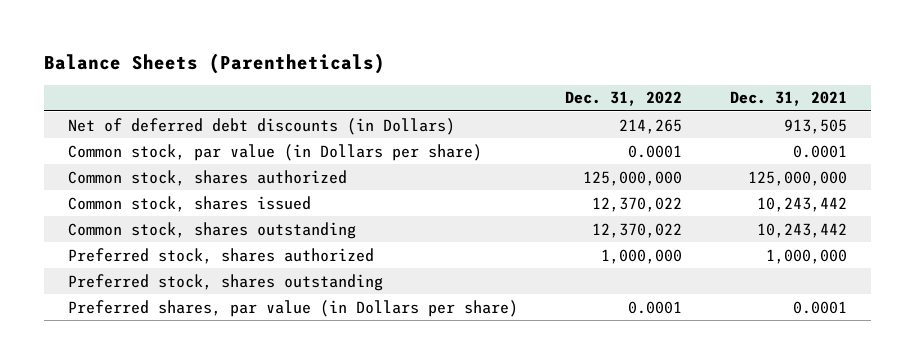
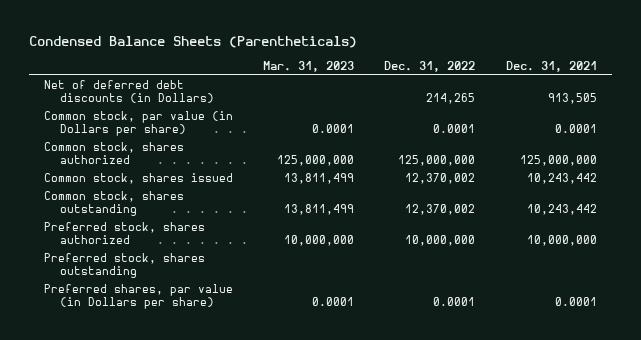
- Balance Sheets (Parentheticals)
+ Condensed Balance Sheets (Parentheticals)
- | Dec. 31, 2022 | Dec. 31, 2021
+ | Mar. 31, 2023 | Dec. 31, 2022 | Dec. 31, 2021
- Common stock, shares issued | 12,370,022 | 10,243,442
- Common stock, shares outstanding | 12,370,022 | 10,243,442
- Preferred stock, shares authorized | 1,000,000 | 1,000,000
+ Common stock, shares issued | 13,811,499 | 12,370,002 | 10,243,442
+ Common stock, shares outstanding | 13,811,499 | 12,370,002 | 10,243,442
+ Preferred stock, shares authorized | 10,000,000 | 10,000,000 | 10,000,000

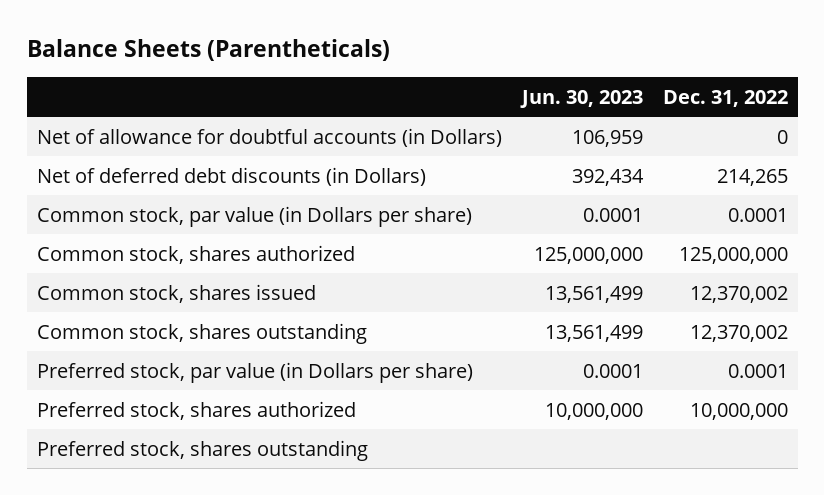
- Condensed Balance Sheets (Parentheticals)
+ Balance Sheets (Parentheticals)
- | Mar. 31, 2023 | Dec. 31, 2022 | Dec. 31, 2021
+ | Jun. 30, 2023 | Dec. 31, 2022
+ Net of allowance for doubtful accounts (in Dollars) | 106,959 | 0
+ Preferred stock, par value (in Dollars per share) | 0.0001 | 0.0001
- Preferred shares, par value (in Dollars per share) | 0.0001 | 0.0001 | 0.0001

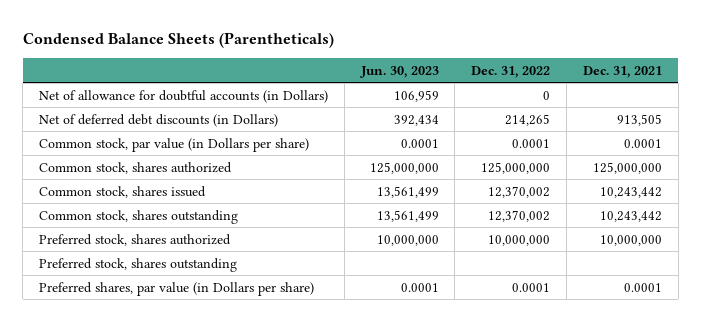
- Balance Sheets (Parentheticals)
+ Condensed Balance Sheets (Parentheticals)
- | Jun. 30, 2023 | Dec. 31, 2022
+ | Jun. 30, 2023 | Dec. 31, 2022 | Dec. 31, 2021
- Preferred stock, par value (in Dollars per share) | 0.0001 | 0.0001
+ Preferred shares, par value (in Dollars per share) | 0.0001 | 0.0001 | 0.0001

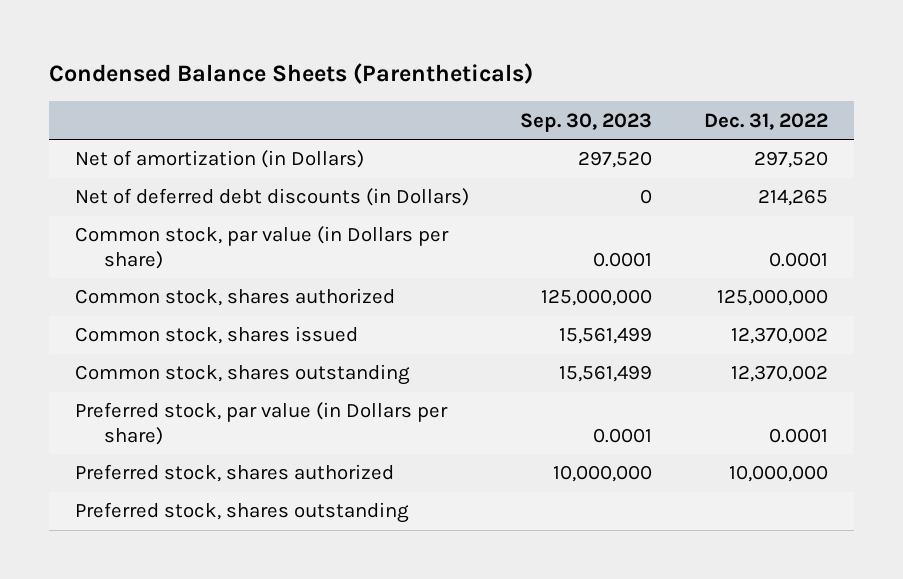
- | Jun. 30, 2023 | Dec. 31, 2022 | Dec. 31, 2021
+ | Sep. 30, 2023 | Dec. 31, 2022
- Net of allowance for doubtful accounts (in Dollars) | 106,959 | 0 |
+ Net of amortization (in Dollars) | 297,520 | 297,520
+ Preferred stock, par value (in Dollars per share) | 0.0001 | 0.0001
- Preferred shares, par value (in Dollars per share) | 0.0001 | 0.0001 | 0.0001

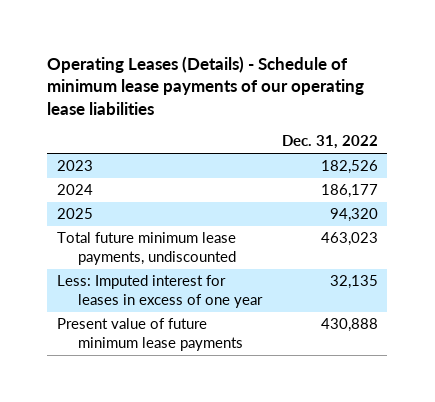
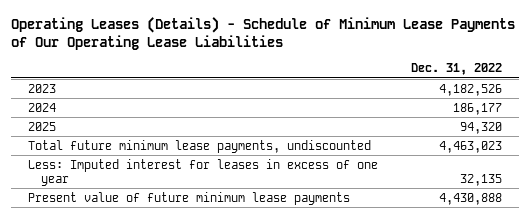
- Operating Leases (Details) - Schedule of minimum lease payments of our operating lease liabilities
+ Operating Leases (Details) - Schedule of Minimum Lease Payments of Our Operating Lease Liabilities
- 2023 | 182,526
+ 2023 | 4,182,526
- Total future minimum lease payments, undiscounted | 463,023
+ Total future minimum lease payments, undiscounted | 4,463,023
- Present value of future minimum lease payments | 430,888
+ Present value of future minimum lease payments | 4,430,888

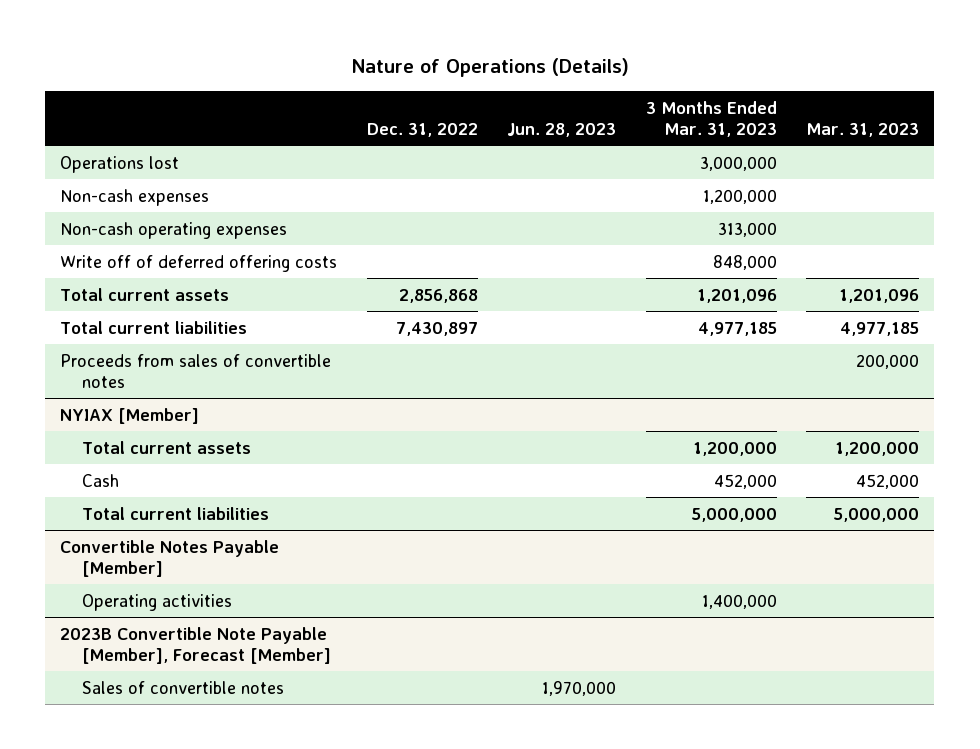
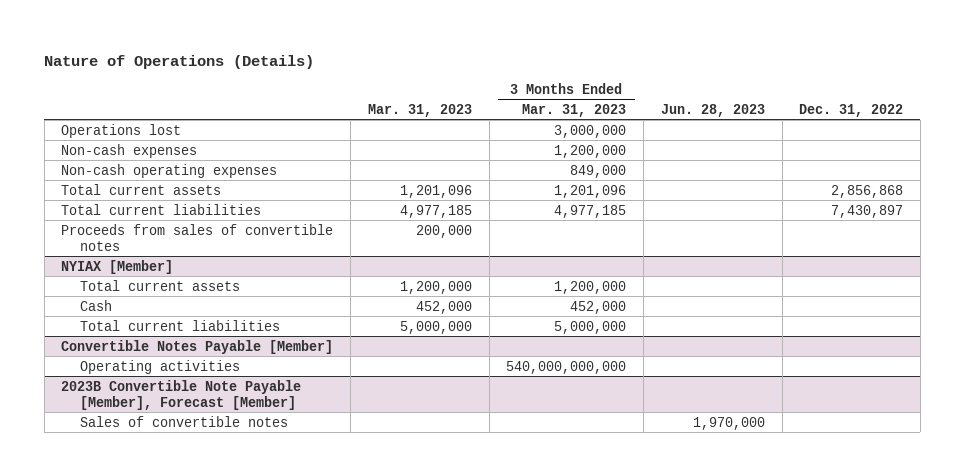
- | Dec. 31, 2022 | Jun. 28, 2023 | 3 Months Ended Mar. 31, 2023 | Mar. 31, 2023
+ | Mar. 31, 2023 | 3 Months Ended Mar. 31, 2023 | Jun. 28, 2023 | Dec. 31, 2022
- Non-cash operating expenses | | | 313,000 |
- Write off of deferred offering costs | | | 848,000 |
+ Non-cash operating expenses | | 849,000 | |
@ Convertible Notes Payable [Member]
- Operating activities | | | 1,400,000 |
+ Operating activities | | 540,000,000,000 | |

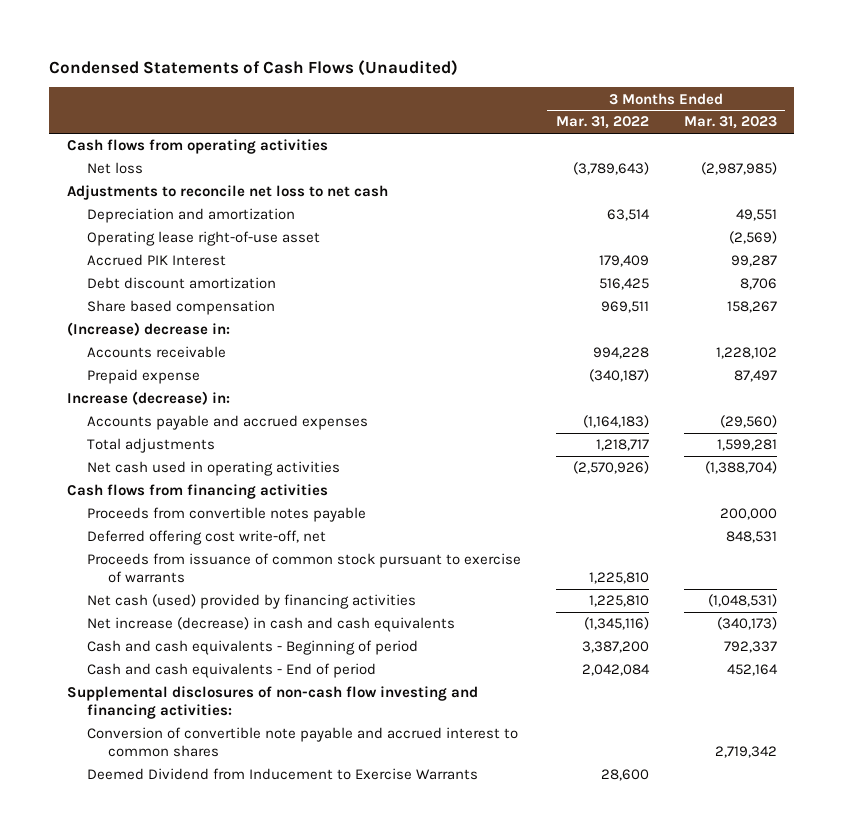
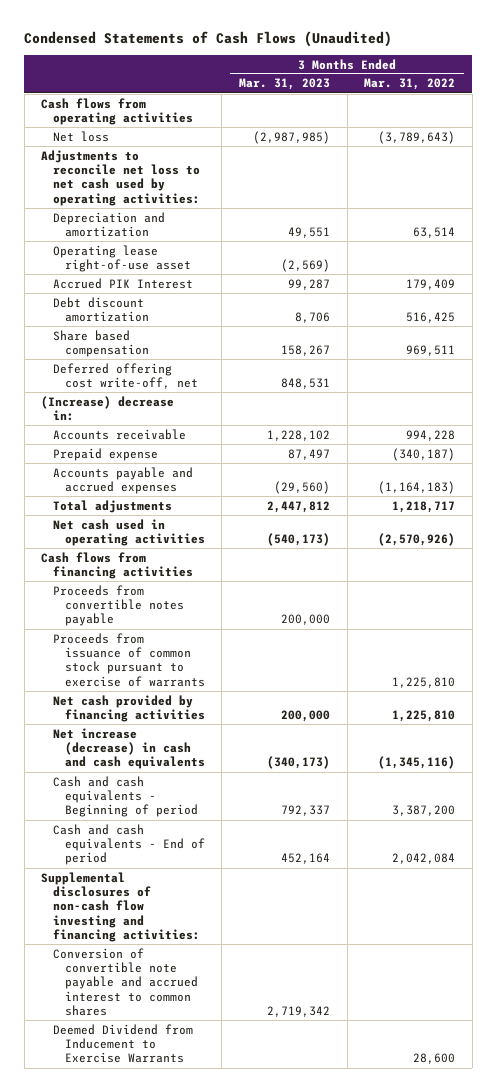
- | 3 Months Ended Mar. 31, 2022 | 3 Months Ended Mar. 31, 2023
+ | 3 Months Ended Mar. 31, 2023 | 3 Months Ended Mar. 31, 2022
- Adjustments to reconcile net loss to net cash
+ Adjustments to reconcile net loss to net cash used by operating activities:
moved up: Deferred offering cost write-off, net | 848,531 |
- Increase (decrease) in:
- Total adjustments | 1,218,717 | 1,599,281
- Net cash used in operating activities | (2,570,926) | (1,388,704)
+ Total adjustments | 2,447,812 | 1,218,717
+ Net cash used in operating activities | (540,173) | (2,570,926)
- Net cash (used) provided by financing activities | 1,225,810 | (1,048,531)
+ Net cash provided by financing activities | 200,000 | 1,225,810

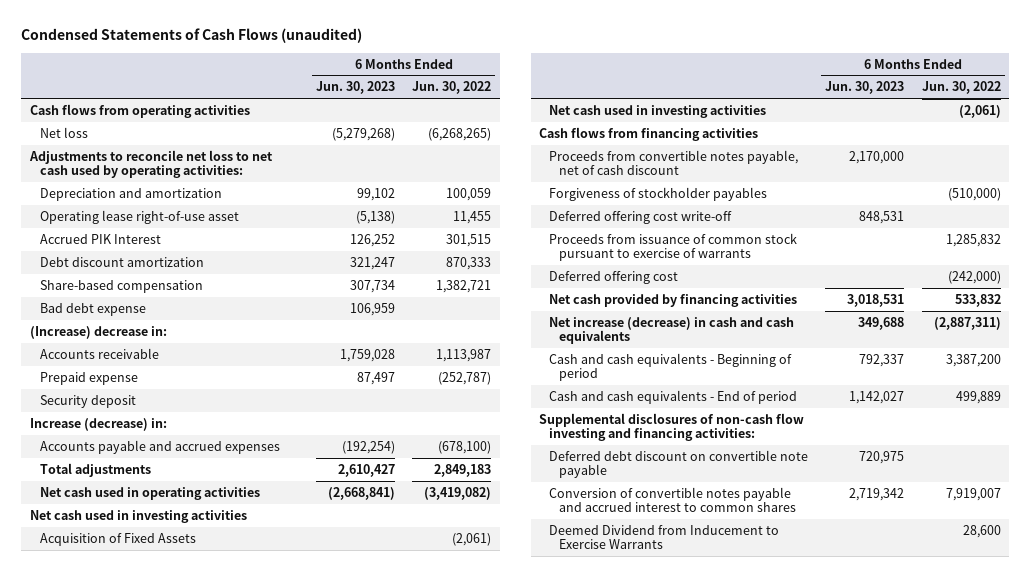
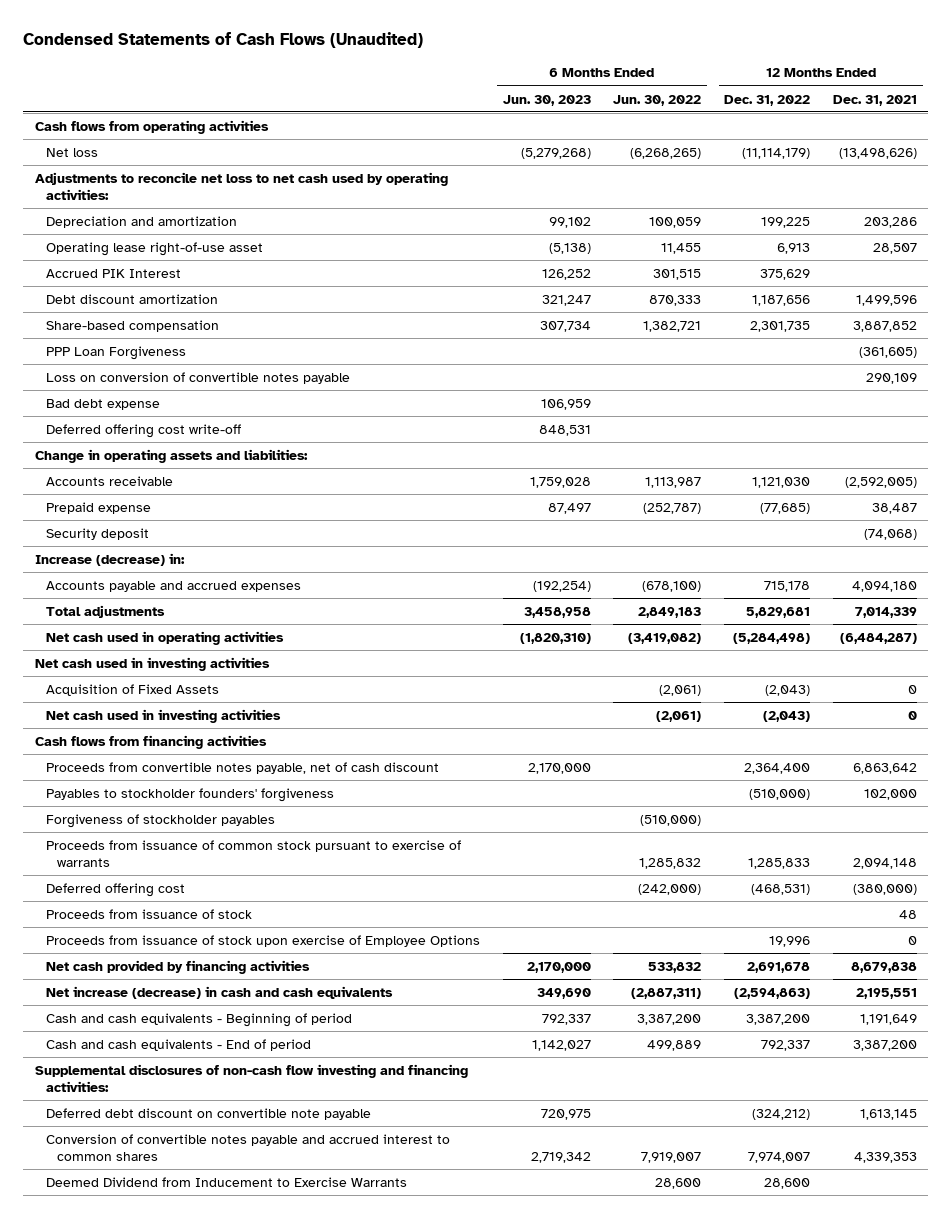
- Condensed Statements of Cash Flows (unaudited)
+ Condensed Statements of Cash Flows (Unaudited)
- | 6 Months Ended Jun. 30, 2023 | 6 Months Ended Jun. 30, 2022
+ | 6 Months Ended Jun. 30, 2023 | 6 Months Ended Jun. 30, 2022 | 12 Months Ended Dec. 31, 2022 | 12 Months Ended Dec. 31, 2021
+ PPP Loan Forgiveness | | | | (361,605)
+ Loss on conversion of convertible notes payable | | | | 290,109
- (Increase) decrease in:
moved up: Deferred offering cost write-off | 848,531 | | |
+ Change in operating assets and liabilities:
- Total adjustments | 2,610,427 | 2,849,183
- Net cash used in operating activities | (2,668,841) | (3,419,082)
+ Total adjustments | 3,458,958 | 2,849,183 | 5,829,681 | 7,014,339
+ Net cash used in operating activities | (1,820,310) | (3,419,082) | (5,284,498) | (6,484,287)
+ Payables to stockholder founders' forgiveness | | | (510,000) | 102,000
- Net cash provided by financing activities | 3,018,531 | 533,832
- Net increase (decrease) in cash and cash equivalents | 349,688 | (2,887,311)
+ Proceeds from issuance of stock | | | | 48
+ Proceeds from issuance of stock upon exercise of Employee Options | | | 19,996 | 0
+ Net cash provided by financing activities | 2,170,000 | 533,832 | 2,691,678 | 8,679,838
+ Net increase (decrease) in cash and cash equivalents | 349,690 | (2,887,311) | (2,594,863) | 2,195,551

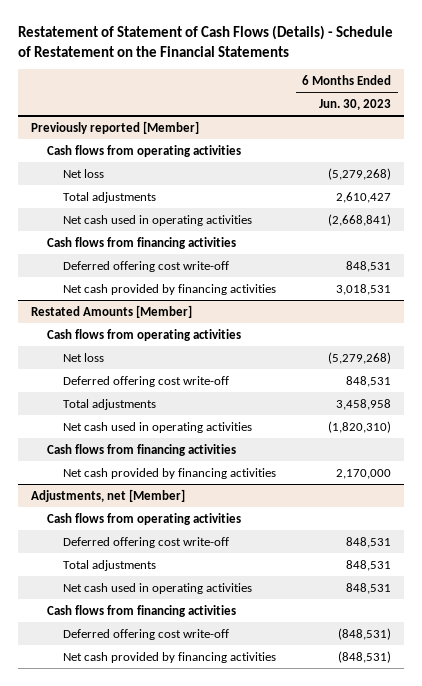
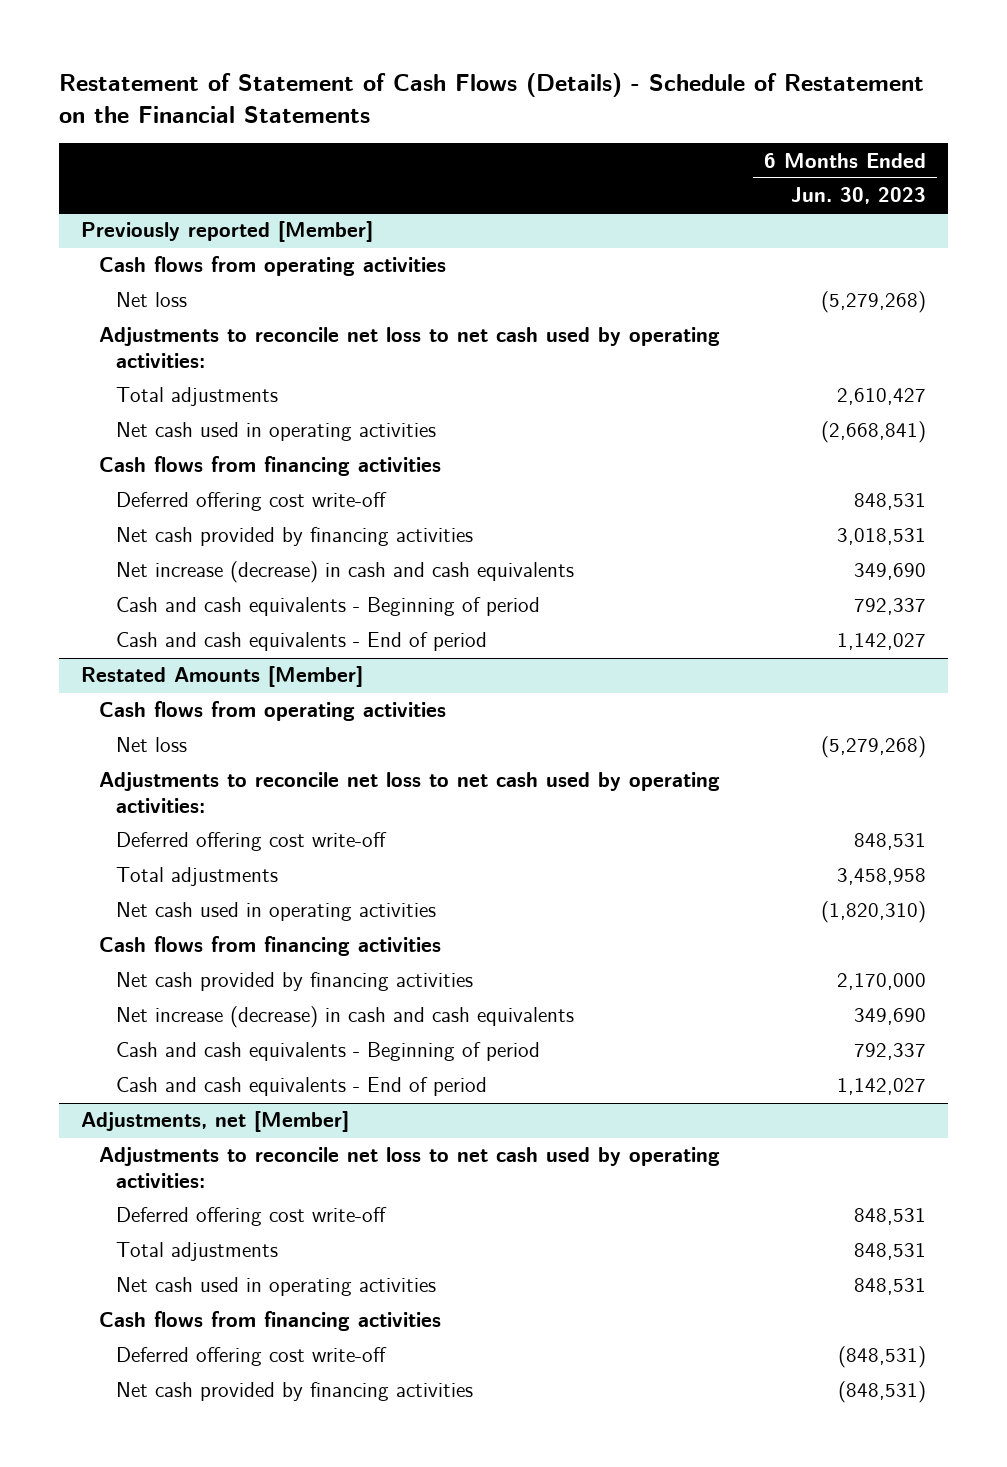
@ Previously reported [Member]
+ Adjustments to reconcile net loss to net cash used by operating activities:
+ Net increase (decrease) in cash and cash equivalents | 349,690
+ Cash and cash equivalents - Beginning of period | 792,337
+ Cash and cash equivalents - End of period | 1,142,027
@ Restated Amounts [Member]
+ Adjustments to reconcile net loss to net cash used by operating activities:
+ Net increase (decrease) in cash and cash equivalents | 349,690
+ Cash and cash equivalents - Beginning of period | 792,337
+ Cash and cash equivalents - End of period | 1,142,027
@ Adjustments, net [Member]
- Cash flows from operating activities
+ Adjustments to reconcile net loss to net cash used by operating activities:

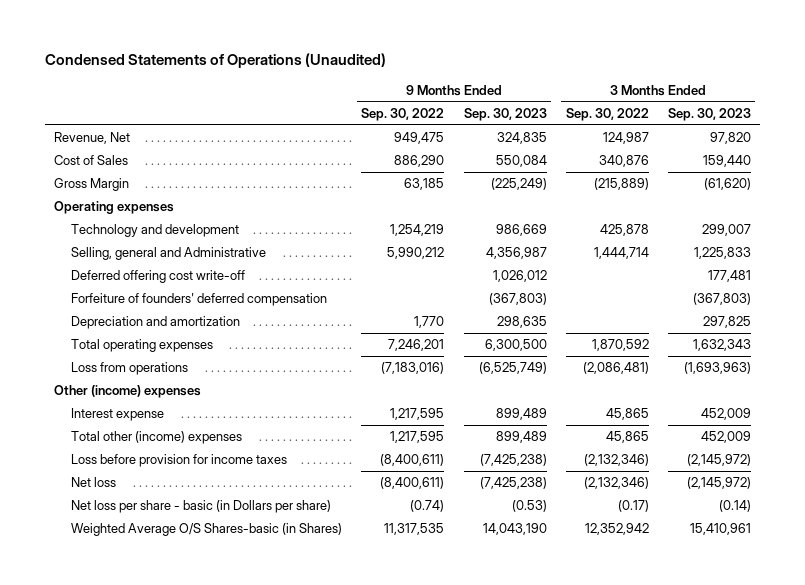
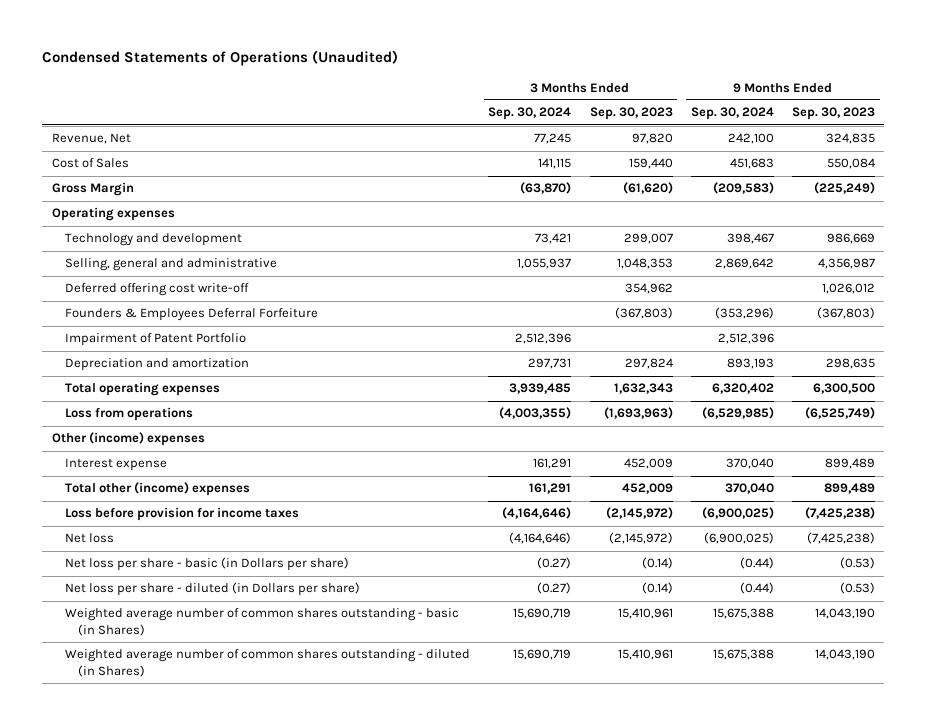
- | 9 Months Ended Sep. 30, 2022 | 9 Months Ended Sep. 30, 2023 | 3 Months Ended Sep. 30, 2022 | 3 Months Ended Sep. 30, 2023
+ | 3 Months Ended Sep. 30, 2024 | 3 Months Ended Sep. 30, 2023 | 9 Months Ended Sep. 30, 2024 | 9 Months Ended Sep. 30, 2023
- Selling, general and Administrative | 5,990,212 | 4,356,987 | 1,444,714 | 1,225,833
- Deferred offering cost write-off | | 1,026,012 | | 177,481
- Forfeiture of founders' deferred compensation | | (367,803) | | (367,803)
- Depreciation and amortization | 1,770 | 298,635 | | 297,825
+ Selling, general and administrative | 1,055,937 | 1,048,353 | 2,869,642 | 4,356,987
+ Deferred offering cost write-off | | 354,962 | | 1,026,012
+ Founders & Employees Deferral Forfeiture | | (367,803) | (353,296) | (367,803)
+ Impairment of Patent Portfolio | 2,512,396 | | 2,512,396 |
+ Depreciation and amortization | 297,731 | 297,824 | 893,193 | 298,635
- Weighted Average O/S Shares-basic (in Shares) | 11,317,535 | 14,043,190 | 12,352,942 | 15,410,961
+ Net loss per share - diluted (in Dollars per share) | (0.27) | (0.14) | (0.44) | (0.53)
+ Weighted average number of common shares outstanding - basic (in Shares) | 15,690,719 | 15,410,961 | 15,675,388 | 14,043,190
+ Weighted average number of common shares outstanding - diluted (in Shares) | 15,690,719 | 15,410,961 | 15,675,388 | 14,043,190

